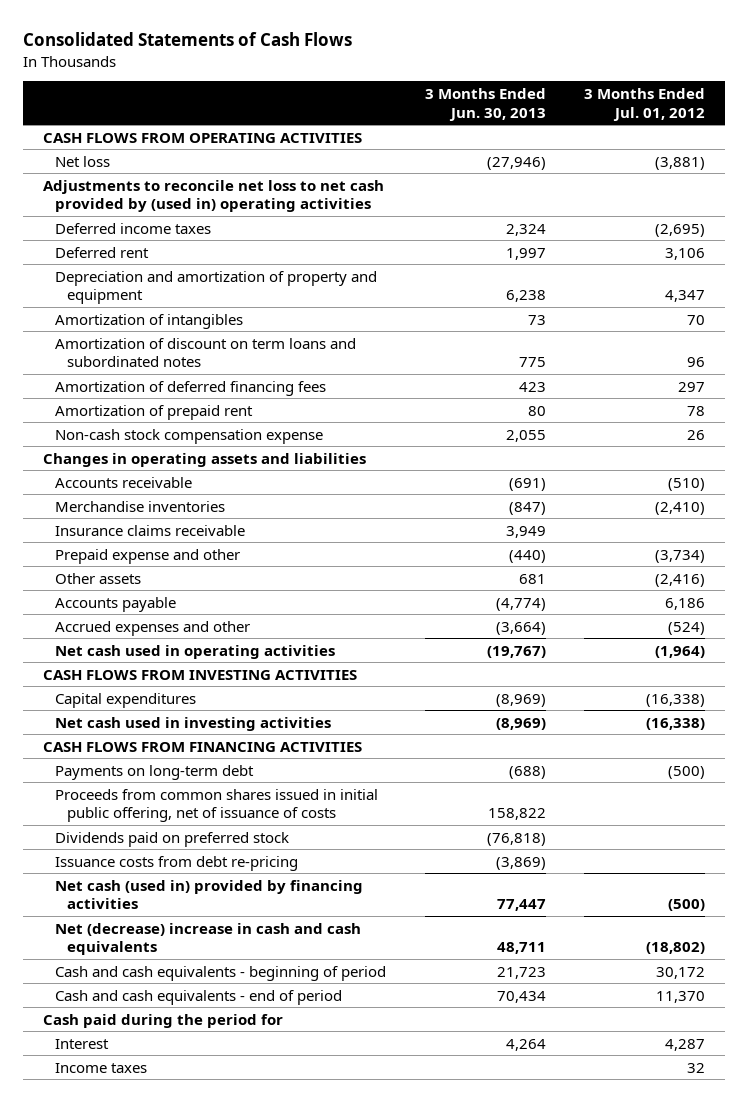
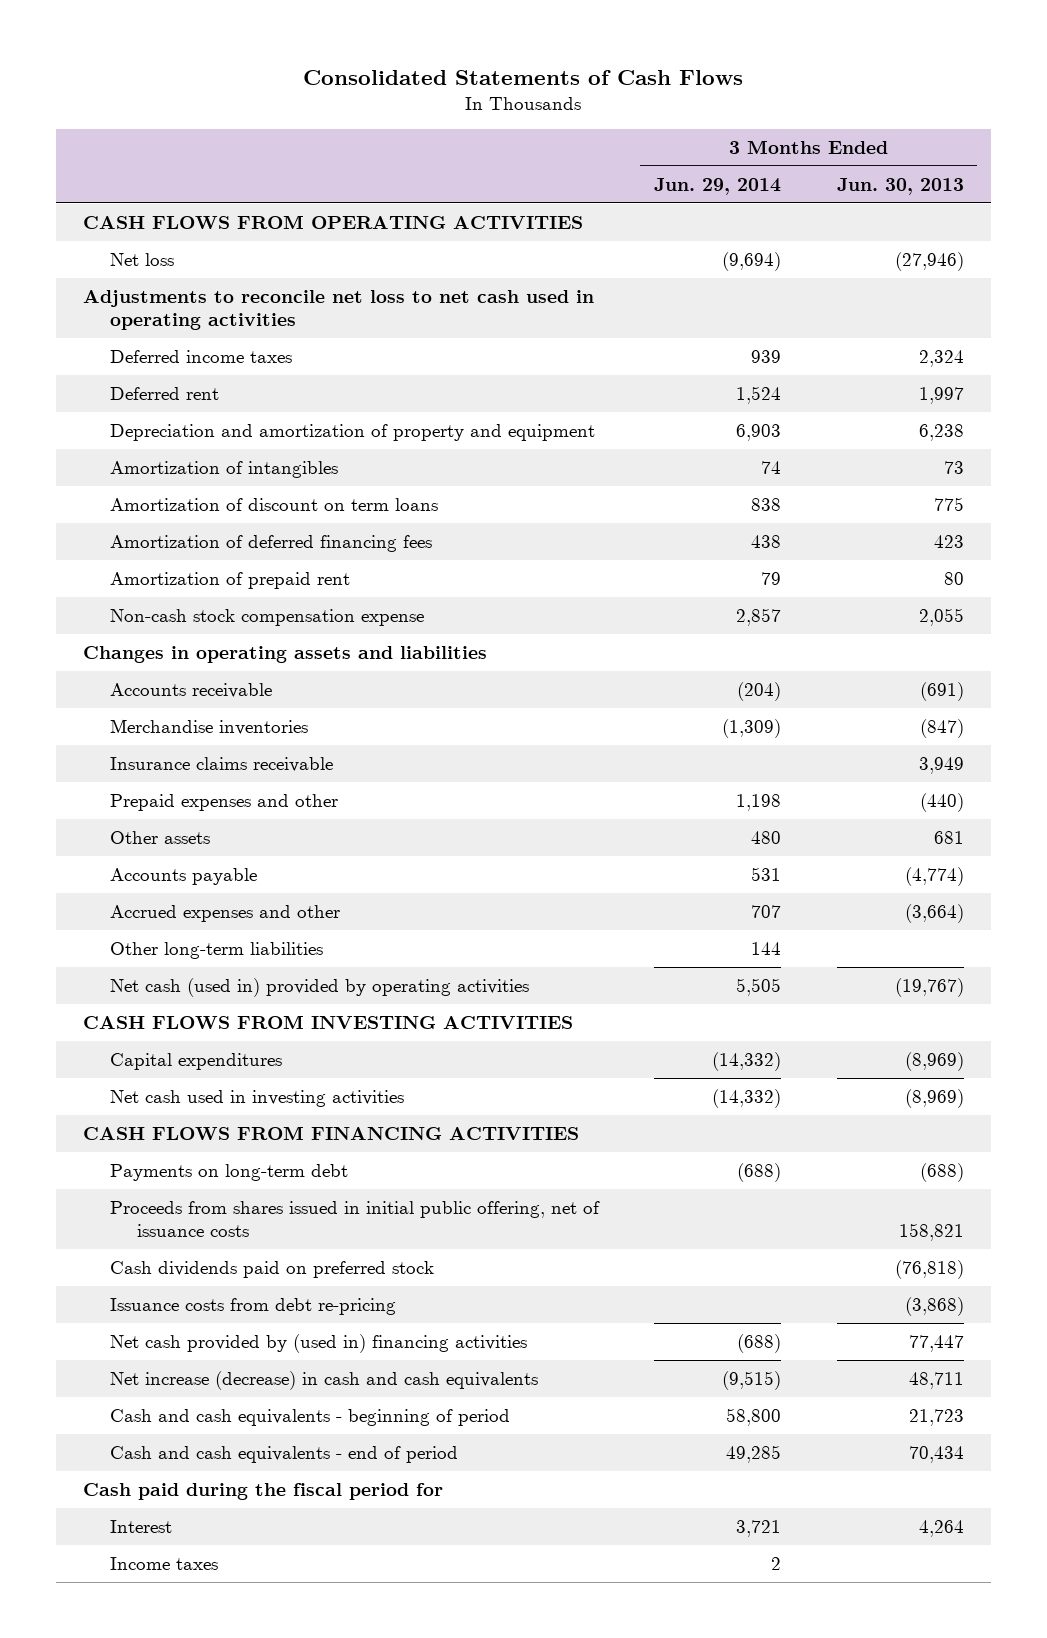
- | 3 Months Ended Jun. 30, 2013 | 3 Months Ended Jul. 01, 2012
+ | 3 Months Ended Jun. 29, 2014 | 3 Months Ended Jun. 30, 2013
- Adjustments to reconcile net loss to net cash provided by (used in) operating activities
+ Adjustments to reconcile net loss to net cash used in operating activities
- Amortization of discount on term loans and subordinated notes | 775 | 96
+ Amortization of discount on term loans | 838 | 775
- Prepaid expense and other | (440) | (3,734)
+ Prepaid expenses and other | 1,198 | (440)
- Net cash used in operating activities | (19,767) | (1,964)
+ Other long-term liabilities | 144 |
+ Net cash (used in) provided by operating activities | 5,505 | (19,767)
- Proceeds from common shares issued in initial public offering, net of issuance of costs | 158,822 |
- Dividends paid on preferred stock | (76,818) |
- Issuance costs from debt re-pricing | (3,869) |
- Net cash (used in) provided by financing activities | 77,447 | (500)
- Net (decrease) increase in cash and cash equivalents | 48,711 | (18,802)
+ Proceeds from shares issued in initial public offering, net of issuance costs | | 158,821
+ Cash dividends paid on preferred stock | | (76,818)
+ Issuance costs from debt re-pricing | | (3,868)
+ Net cash provided by (used in) financing activities | (688) | 77,447
+ Net increase (decrease) in cash and cash equivalents | (9,515) | 48,711
- Cash paid during the period for
+ Cash paid during the fiscal period for

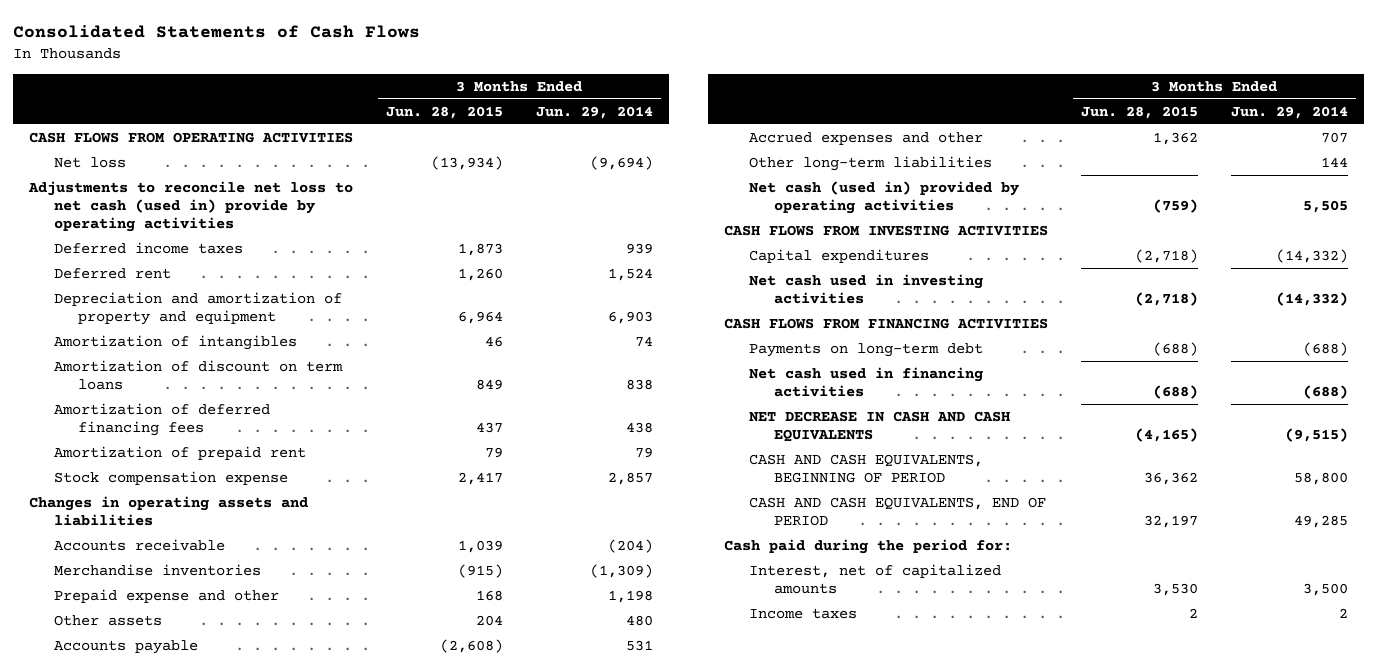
- | 3 Months Ended Jun. 29, 2014 | 3 Months Ended Jun. 30, 2013
+ | 3 Months Ended Jun. 28, 2015 | 3 Months Ended Jun. 29, 2014
- Adjustments to reconcile net loss to net cash used in operating activities
+ Adjustments to reconcile net loss to net cash (used in) provide by operating activities
- Non-cash stock compensation expense | 2,857 | 2,055
+ Stock compensation expense | 2,417 | 2,857
- Insurance claims receivable | | 3,949
- Prepaid expenses and other | 1,198 | (440)
+ Prepaid expense and other | 168 | 1,198
- Proceeds from shares issued in initial public offering, net of issuance costs | | 158,821
- Cash dividends paid on preferred stock | | (76,818)
- Issuance costs from debt re-pricing | | (3,868)
- Net cash provided by (used in) financing activities | (688) | 77,447
- Net increase (decrease) in cash and cash equivalents | (9,515) | 48,711
- Cash and cash equivalents - beginning of period | 58,800 | 21,723
- Cash and cash equivalents - end of period | 49,285 | 70,434
- Cash paid during the fiscal period for
- Interest | 3,721 | 4,264
+ Net cash used in financing activities | (688) | (688)
+ NET DECREASE IN CASH AND CASH EQUIVALENTS | (4,165) | (9,515)
+ CASH AND CASH EQUIVALENTS, BEGINNING OF PERIOD | 36,362 | 58,800
+ CASH AND CASH EQUIVALENTS, END OF PERIOD | 32,197 | 49,285
+ Cash paid during the period for:
+ Interest, net of capitalized amounts | 3,530 | 3,500

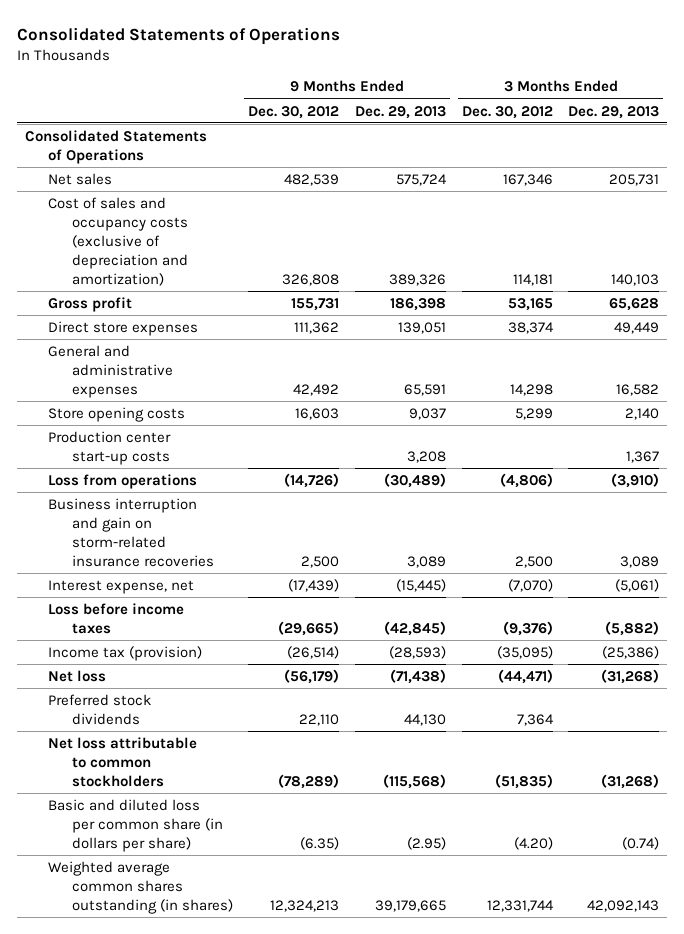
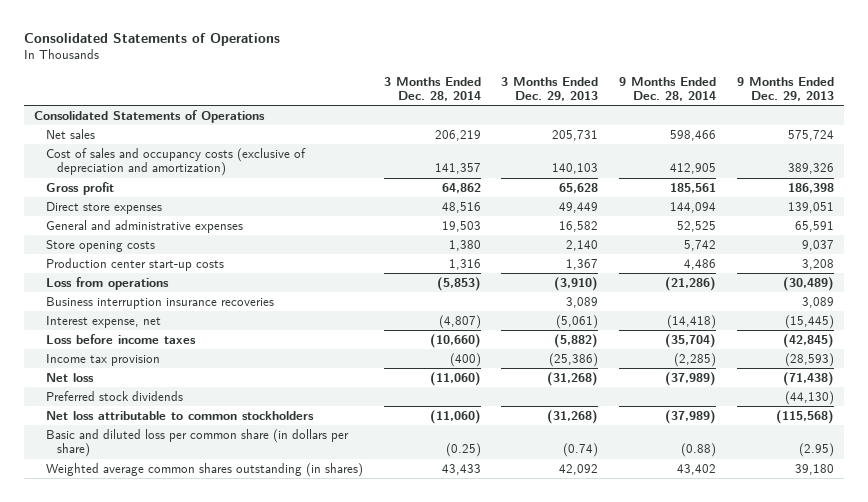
- | 9 Months Ended Dec. 30, 2012 | 9 Months Ended Dec. 29, 2013 | 3 Months Ended Dec. 30, 2012 | 3 Months Ended Dec. 29, 2013
+ | 3 Months Ended Dec. 28, 2014 | 3 Months Ended Dec. 29, 2013 | 9 Months Ended Dec. 28, 2014 | 9 Months Ended Dec. 29, 2013
- Business interruption and gain on storm-related insurance recoveries | 2,500 | 3,089 | 2,500 | 3,089
+ Business interruption insurance recoveries | | 3,089 | | 3,089
- Income tax (provision) | (26,514) | (28,593) | (35,095) | (25,386)
+ Income tax provision | (400) | (25,386) | (2,285) | (28,593)
- Preferred stock dividends | 22,110 | 44,130 | 7,364 |
+ Preferred stock dividends | | | | (44,130)
- Weighted average common shares outstanding (in shares) | 12,324,213 | 39,179,665 | 12,331,744 | 42,092,143
+ Weighted average common shares outstanding (in shares) | 43,433 | 42,092 | 43,402 | 39,180

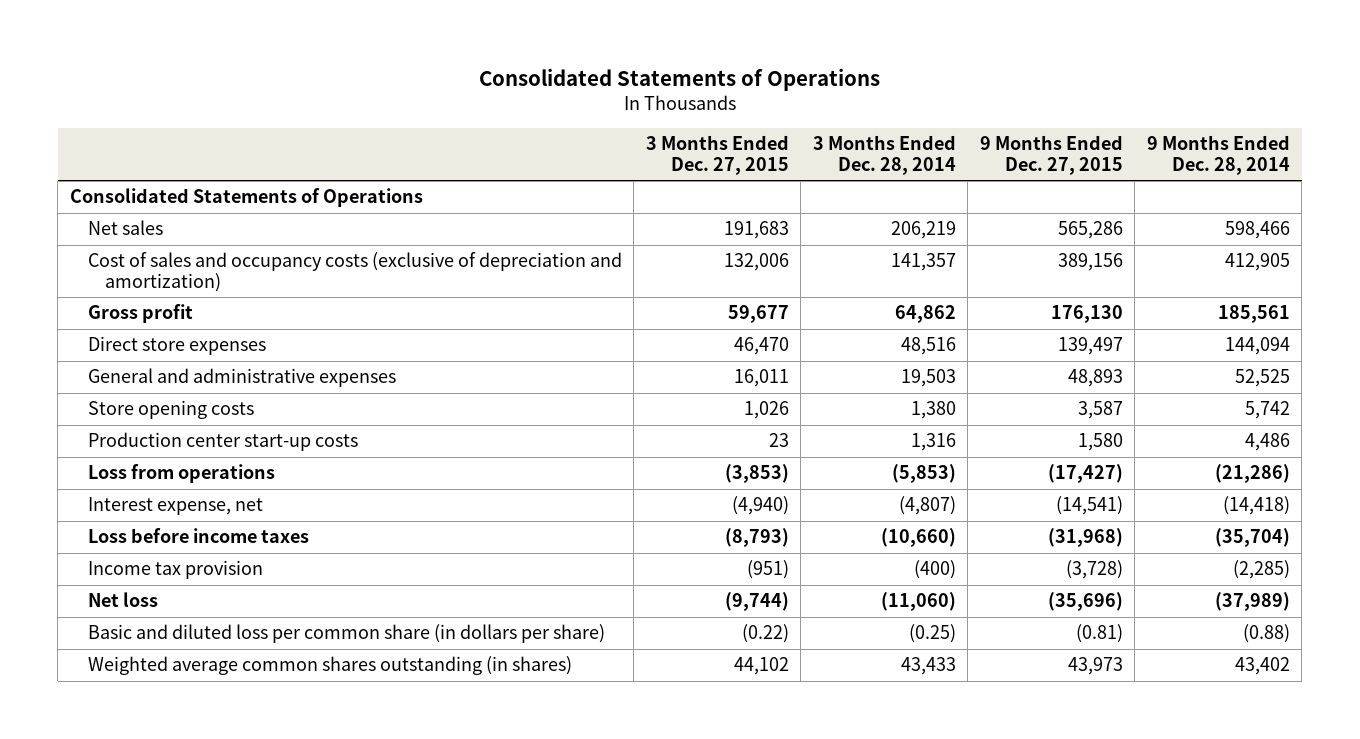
- | 3 Months Ended Dec. 28, 2014 | 3 Months Ended Dec. 29, 2013 | 9 Months Ended Dec. 28, 2014 | 9 Months Ended Dec. 29, 2013
+ | 3 Months Ended Dec. 27, 2015 | 3 Months Ended Dec. 28, 2014 | 9 Months Ended Dec. 27, 2015 | 9 Months Ended Dec. 28, 2014
- Business interruption insurance recoveries | | 3,089 | | 3,089
- Preferred stock dividends | | | | (44,130)
- Net loss attributable to common stockholders | (11,060) | (31,268) | (37,989) | (115,568)

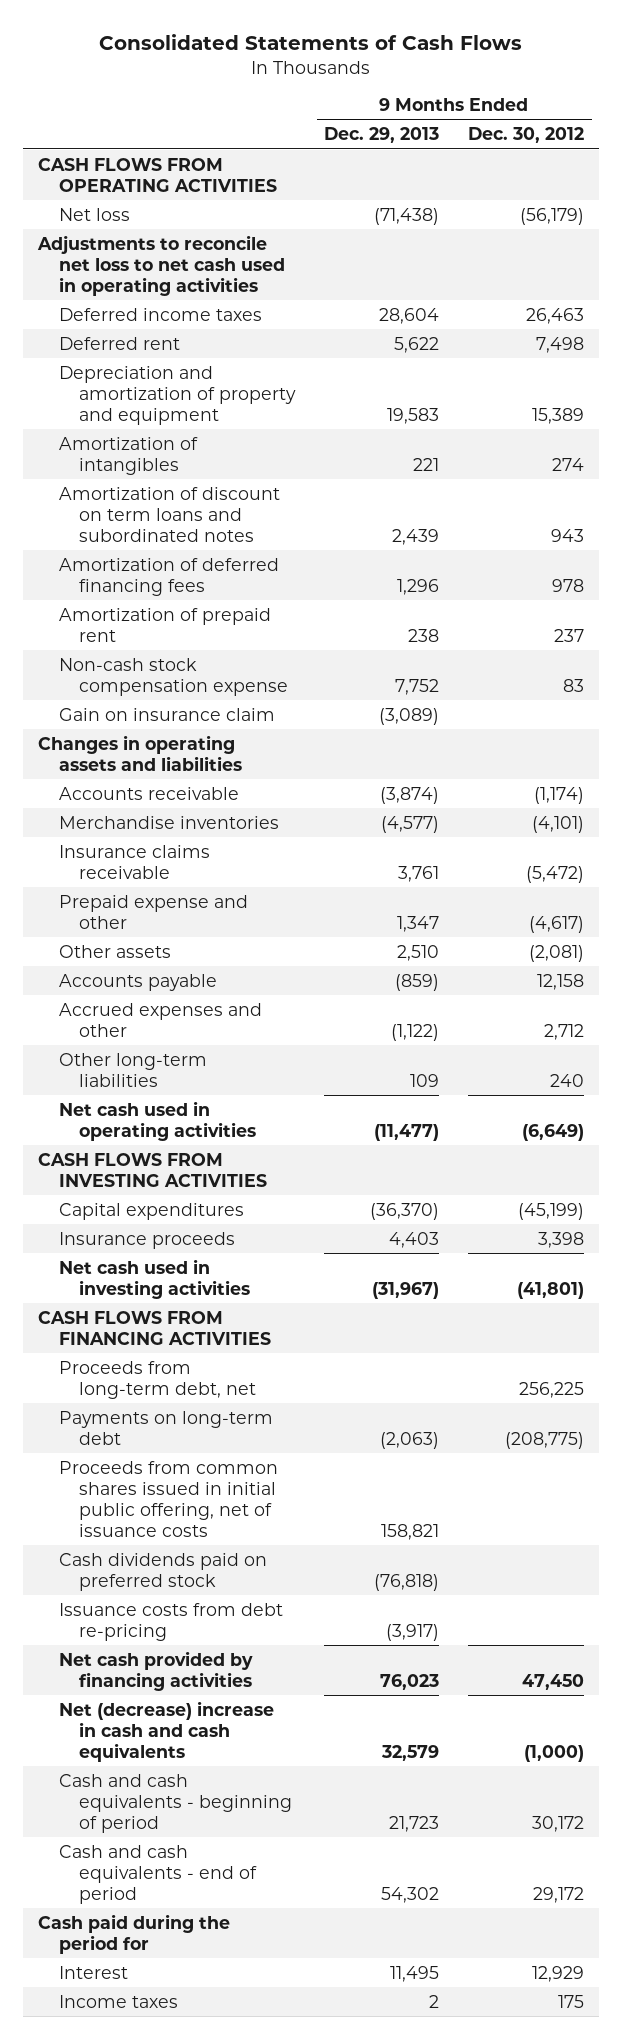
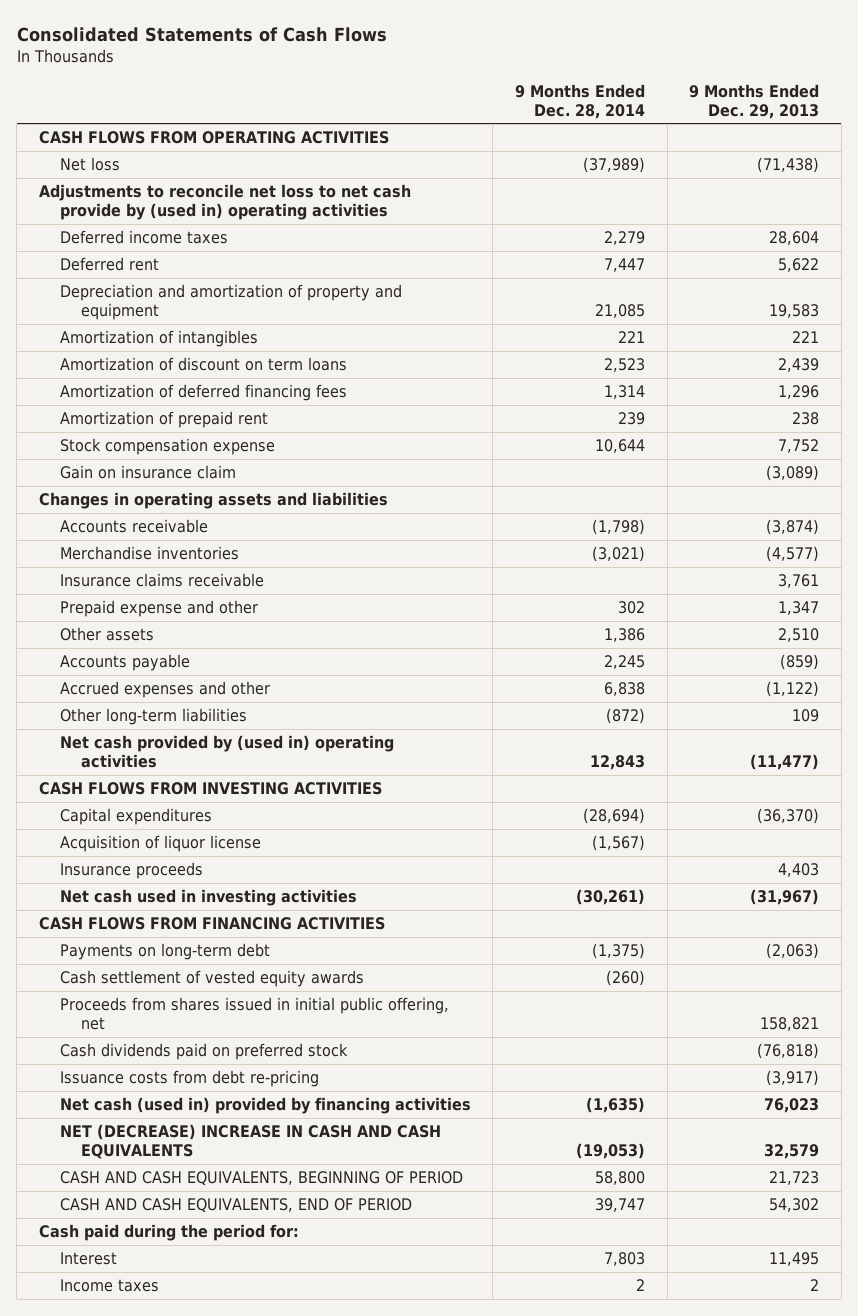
- | 9 Months Ended Dec. 29, 2013 | 9 Months Ended Dec. 30, 2012
+ | 9 Months Ended Dec. 28, 2014 | 9 Months Ended Dec. 29, 2013
- Adjustments to reconcile net loss to net cash used in operating activities
+ Adjustments to reconcile net loss to net cash provide by (used in) operating activities
- Amortization of discount on term loans and subordinated notes | 2,439 | 943
+ Amortization of discount on term loans | 2,523 | 2,439
- Non-cash stock compensation expense | 7,752 | 83
+ Stock compensation expense | 10,644 | 7,752
- Net cash used in operating activities | (11,477) | (6,649)
+ Net cash provided by (used in) operating activities | 12,843 | (11,477)
+ Acquisition of liquor license | (1,567) |
- Proceeds from long-term debt, net | | 256,225
- Proceeds from common shares issued in initial public offering, net of issuance costs | 158,821 |
+ Cash settlement of vested equity awards | (260) |
+ Proceeds from shares issued in initial public offering, net | | 158,821
- Net cash provided by financing activities | 76,023 | 47,450
- Net (decrease) increase in cash and cash equivalents | 32,579 | (1,000)
- Cash and cash equivalents - beginning of period | 21,723 | 30,172
- Cash and cash equivalents - end of period | 54,302 | 29,172
- Cash paid during the period for
+ Net cash (used in) provided by financing activities | (1,635) | 76,023
+ NET (DECREASE) INCREASE IN CASH AND CASH EQUIVALENTS | (19,053) | 32,579
+ CASH AND CASH EQUIVALENTS, BEGINNING OF PERIOD | 58,800 | 21,723
+ CASH AND CASH EQUIVALENTS, END OF PERIOD | 39,747 | 54,302
+ Cash paid during the period for:

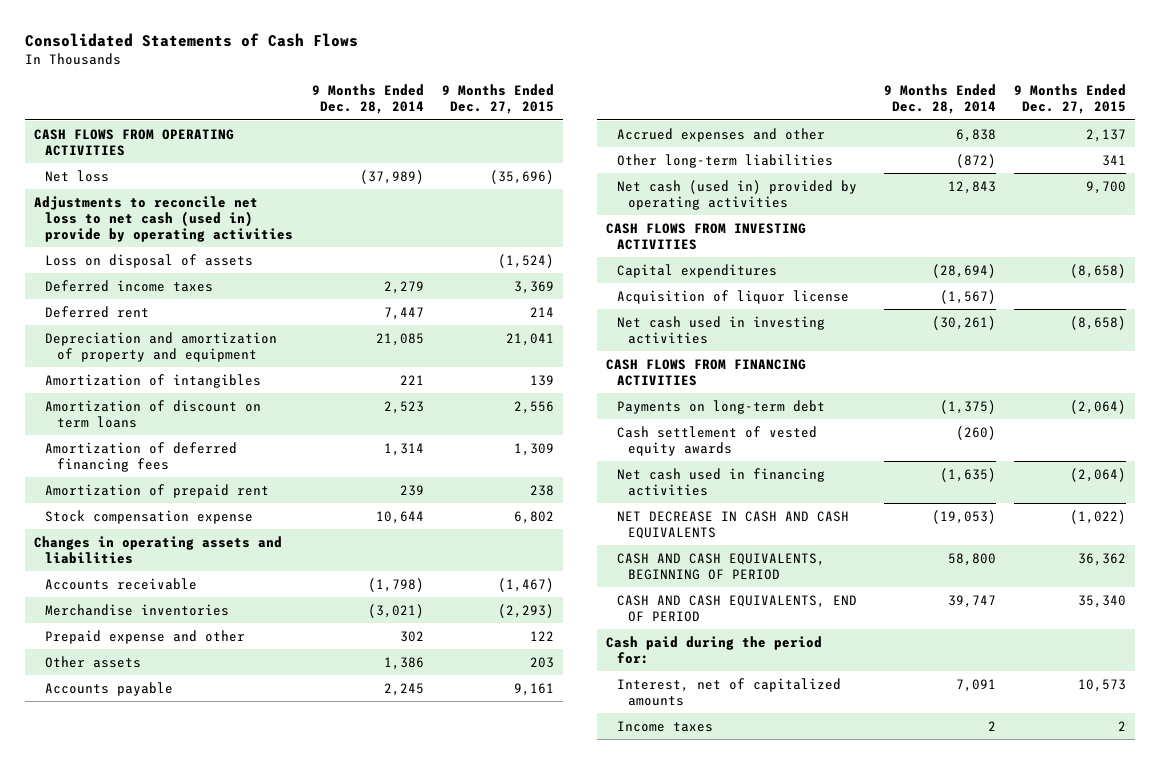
- | 9 Months Ended Dec. 28, 2014 | 9 Months Ended Dec. 29, 2013
+ | 9 Months Ended Dec. 28, 2014 | 9 Months Ended Dec. 27, 2015
- Adjustments to reconcile net loss to net cash provide by (used in) operating activities
+ Adjustments to reconcile net loss to net cash (used in) provide by operating activities
+ Loss on disposal of assets | | (1,524)
- Gain on insurance claim | | (3,089)
- Insurance claims receivable | | 3,761
- Net cash provided by (used in) operating activities | 12,843 | (11,477)
+ Net cash (used in) provided by operating activities | 12,843 | 9,700
- Insurance proceeds | | 4,403
- Proceeds from shares issued in initial public offering, net | | 158,821
- Cash dividends paid on preferred stock | | (76,818)
- Issuance costs from debt re-pricing | | (3,917)
- Net cash (used in) provided by financing activities | (1,635) | 76,023
- NET (DECREASE) INCREASE IN CASH AND CASH EQUIVALENTS | (19,053) | 32,579
+ Net cash used in financing activities | (1,635) | (2,064)
+ NET DECREASE IN CASH AND CASH EQUIVALENTS | (19,053) | (1,022)
- Interest | 7,803 | 11,495
+ Interest, net of capitalized amounts | 7,091 | 10,573

